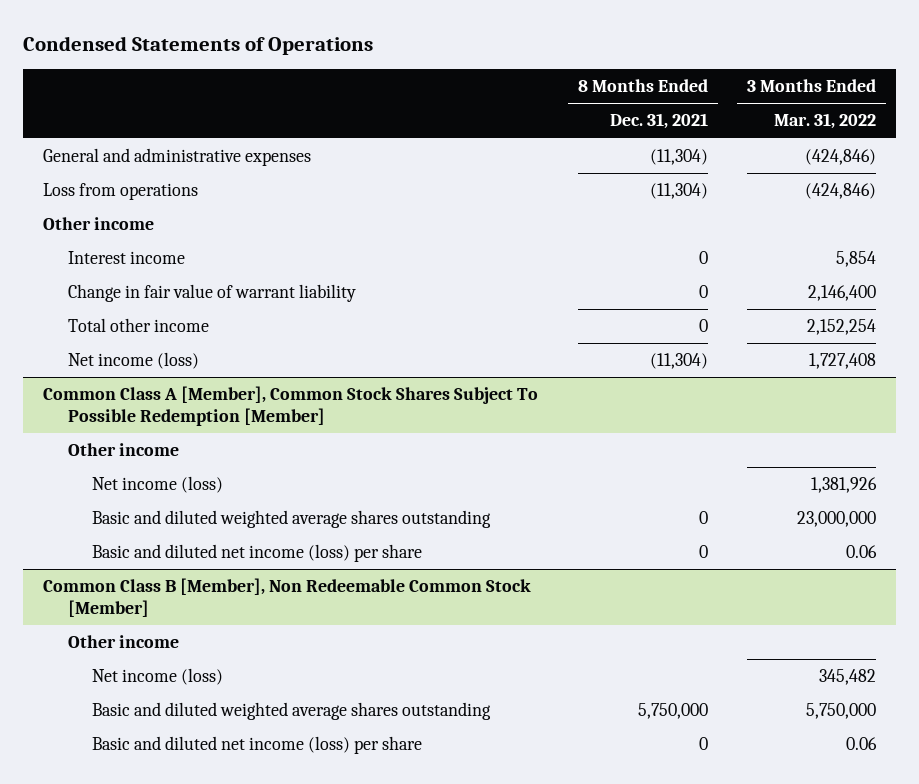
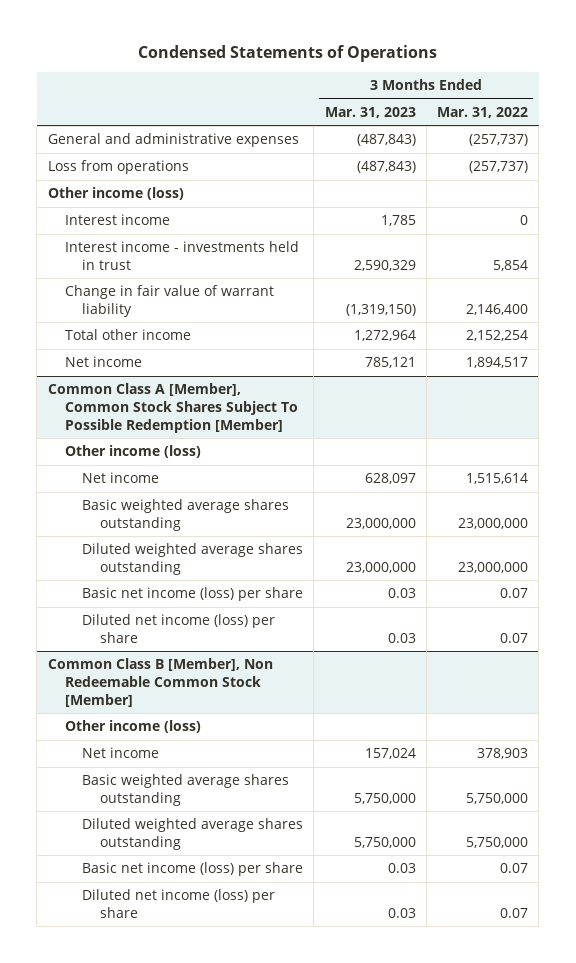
- | 8 Months Ended Dec. 31, 2021 | 3 Months Ended Mar. 31, 2022
+ | 3 Months Ended Mar. 31, 2023 | 3 Months Ended Mar. 31, 2022
- General and administrative expenses | (11,304) | (424,846)
- Loss from operations | (11,304) | (424,846)
- Other income
- Interest income | 0 | 5,854
+ General and administrative expenses | (487,843) | (257,737)
+ Loss from operations | (487,843) | (257,737)
+ Other income (loss)
+ Interest income | 1,785 | 0
+ Interest income - investments held in trust | 2,590,329 | 5,854
- Net income (loss) | (11,304) | 1,727,408
+ Net income | 785,121 | 1,894,517
@ Common Class A [Member], Common Stock Shares Subject To Possible Redemption [Member]
- Other income
- Net income (loss) | | 1,381,926
- Basic and diluted weighted average shares outstanding | 0 | 23,000,000
- Basic and diluted net income (loss) per share | 0 | 0.06
+ Other income (loss)
+ Net income | 628,097 | 1,515,614
+ Basic weighted average shares outstanding | 23,000,000 | 23,000,000
+ Diluted weighted average shares outstanding | 23,000,000 | 23,000,000
+ Basic net income (loss) per share | 0.03 | 0.07
+ Diluted net income (loss) per share | 0.03 | 0.07
@ Common Class B [Member], Non Redeemable Common Stock [Member]
- Other income
- Net income (loss) | | 345,482
- Basic and diluted weighted average shares outstanding | 5,750,000 | 5,750,000
- Basic and diluted net income (loss) per share | 0 | 0.06
+ Other income (loss)
+ Net income | 157,024 | 378,903
+ Basic weighted average shares outstanding | 5,750,000 | 5,750,000
+ Diluted weighted average shares outstanding | 5,750,000 | 5,750,000
+ Basic net income (loss) per share | 0.03 | 0.07
+ Diluted net income (loss) per share | 0.03 | 0.07

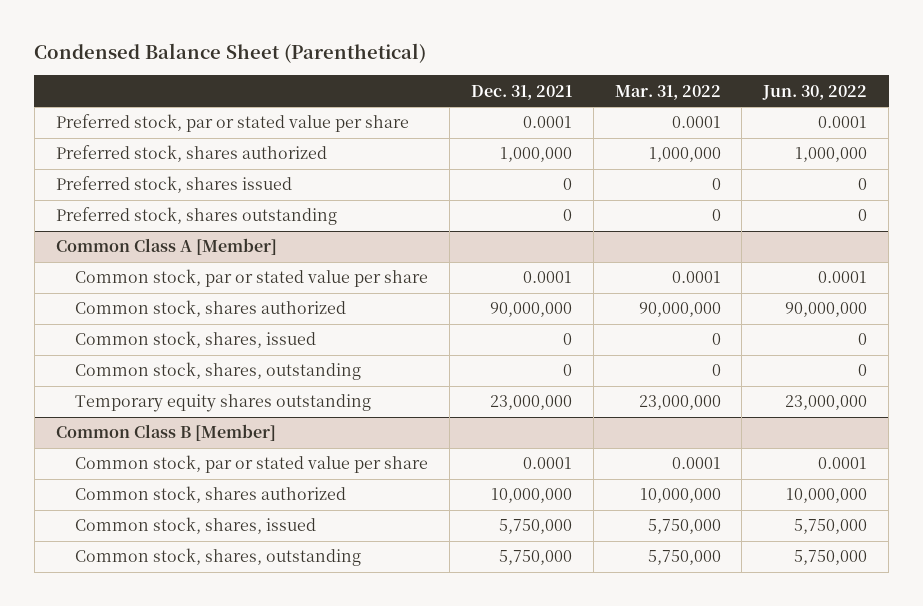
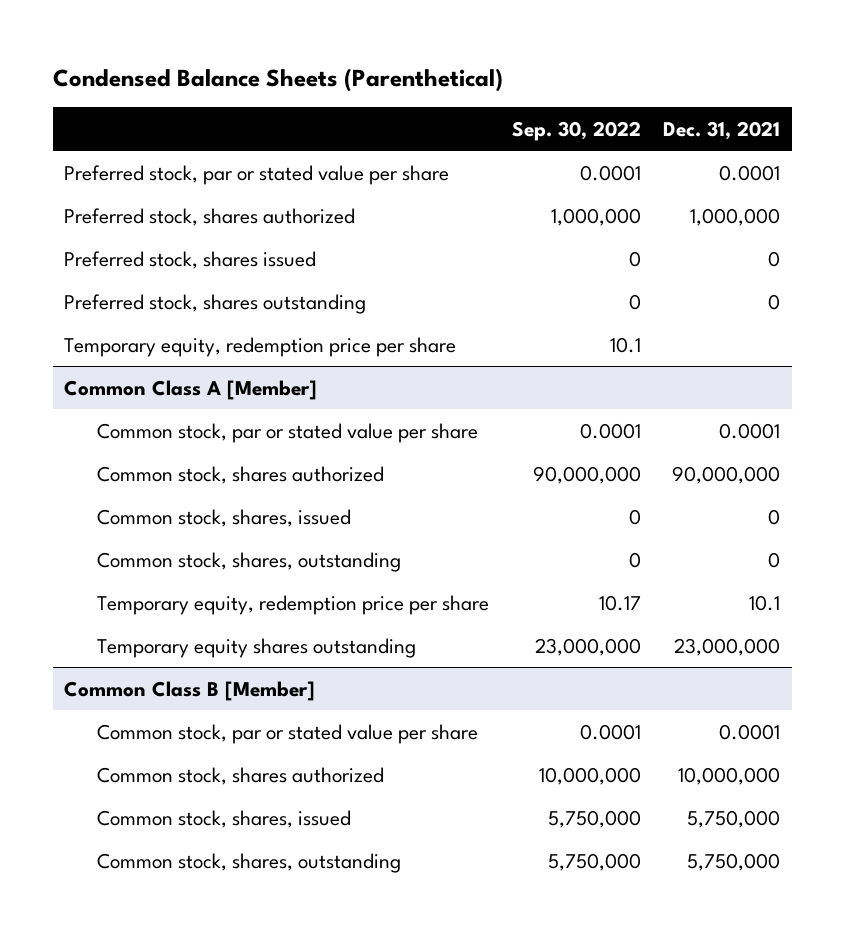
- Condensed Balance Sheet (Parenthetical)
+ Condensed Balance Sheets (Parenthetical)
- | Dec. 31, 2021 | Mar. 31, 2022 | Jun. 30, 2022
+ | Sep. 30, 2022 | Dec. 31, 2021
+ Temporary equity, redemption price per share | 10.1 |
@ Common Class A [Member]
+ Temporary equity, redemption price per share | 10.17 | 10.1

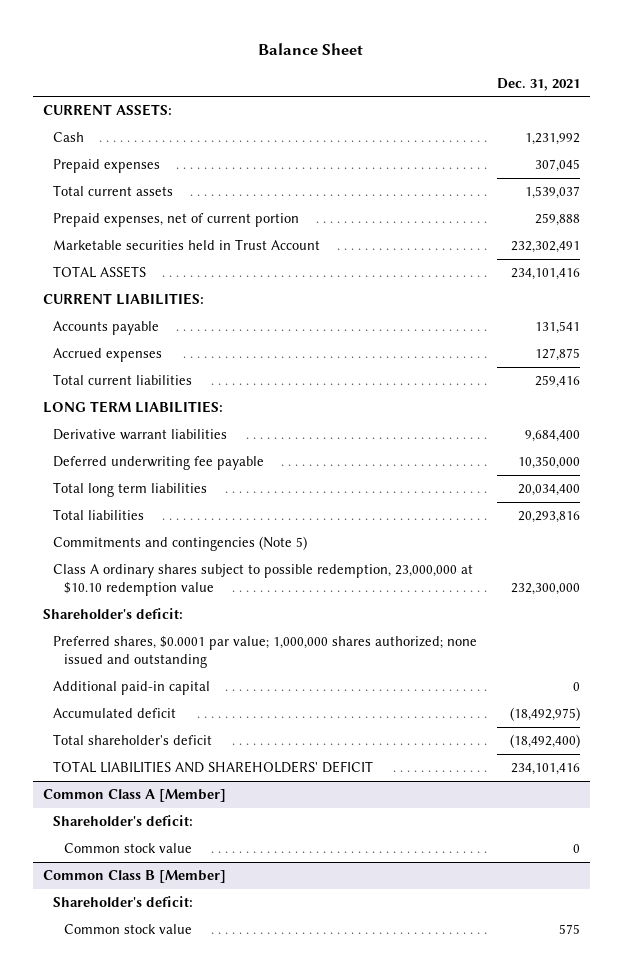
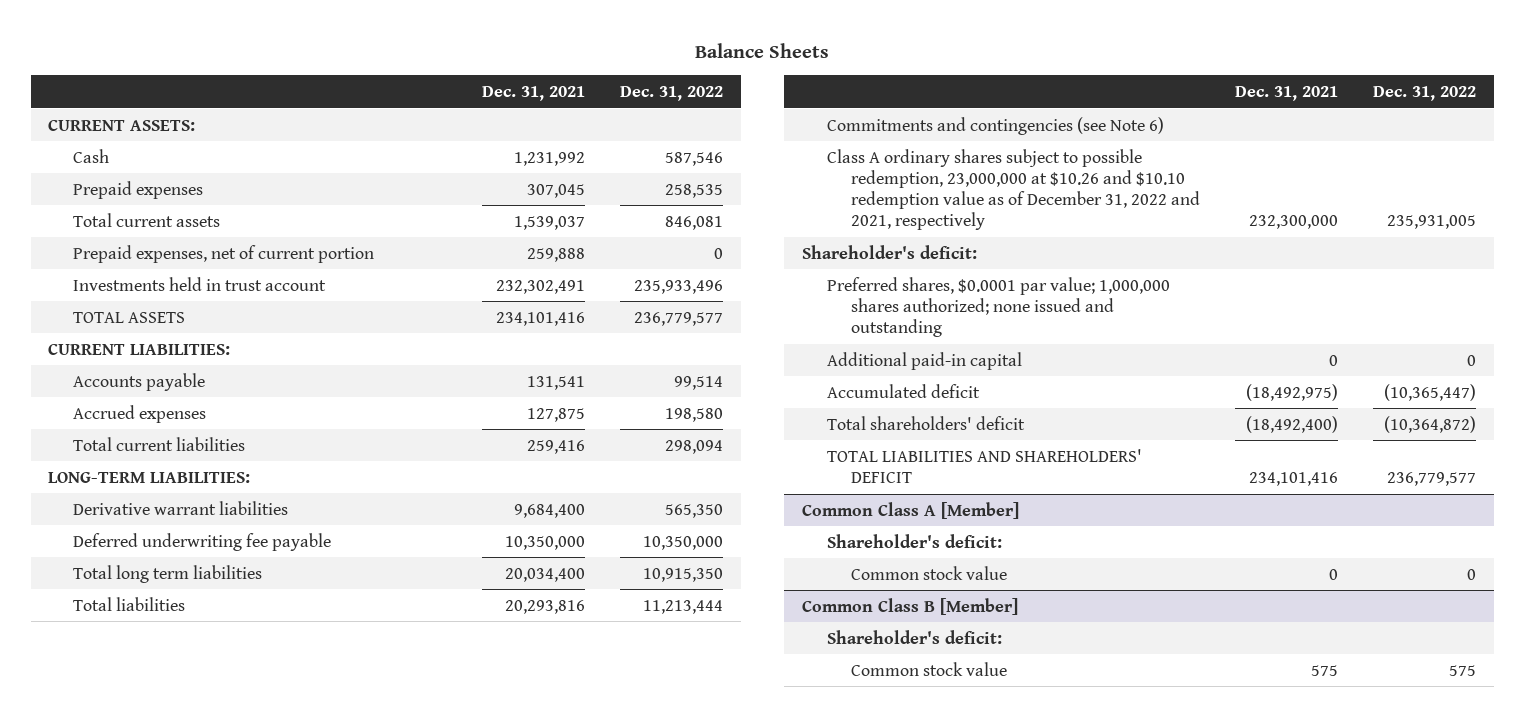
- Balance Sheet
+ Balance Sheets
- | Dec. 31, 2021
+ | Dec. 31, 2021 | Dec. 31, 2022
- Marketable securities held in Trust Account | 232,302,491
+ Investments held in trust account | 232,302,491 | 235,933,496
- LONG TERM LIABILITIES:
+ LONG-TERM LIABILITIES:
- Commitments and contingencies (Note 5)
- Class A ordinary shares subject to possible redemption, 23,000,000 at $10.10 redemption value | 232,300,000
+ Commitments and contingencies (see Note 6)
+ Class A ordinary shares subject to possible redemption, 23,000,000 at $10.26 and $10.10 redemption value as of December 31, 2022 and 2021, respectively | 232,300,000 | 235,931,005
- Total shareholder's deficit | (18,492,400)
+ Total shareholders' deficit | (18,492,400) | (10,364,872)

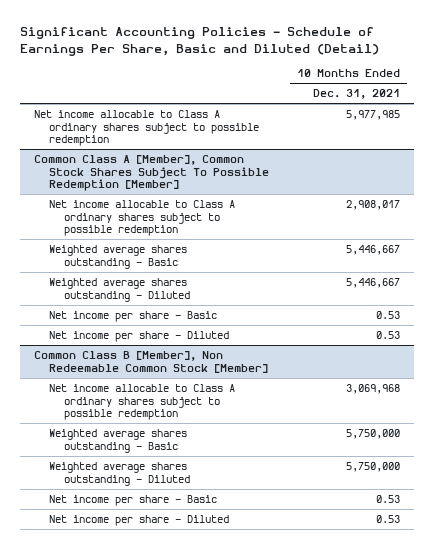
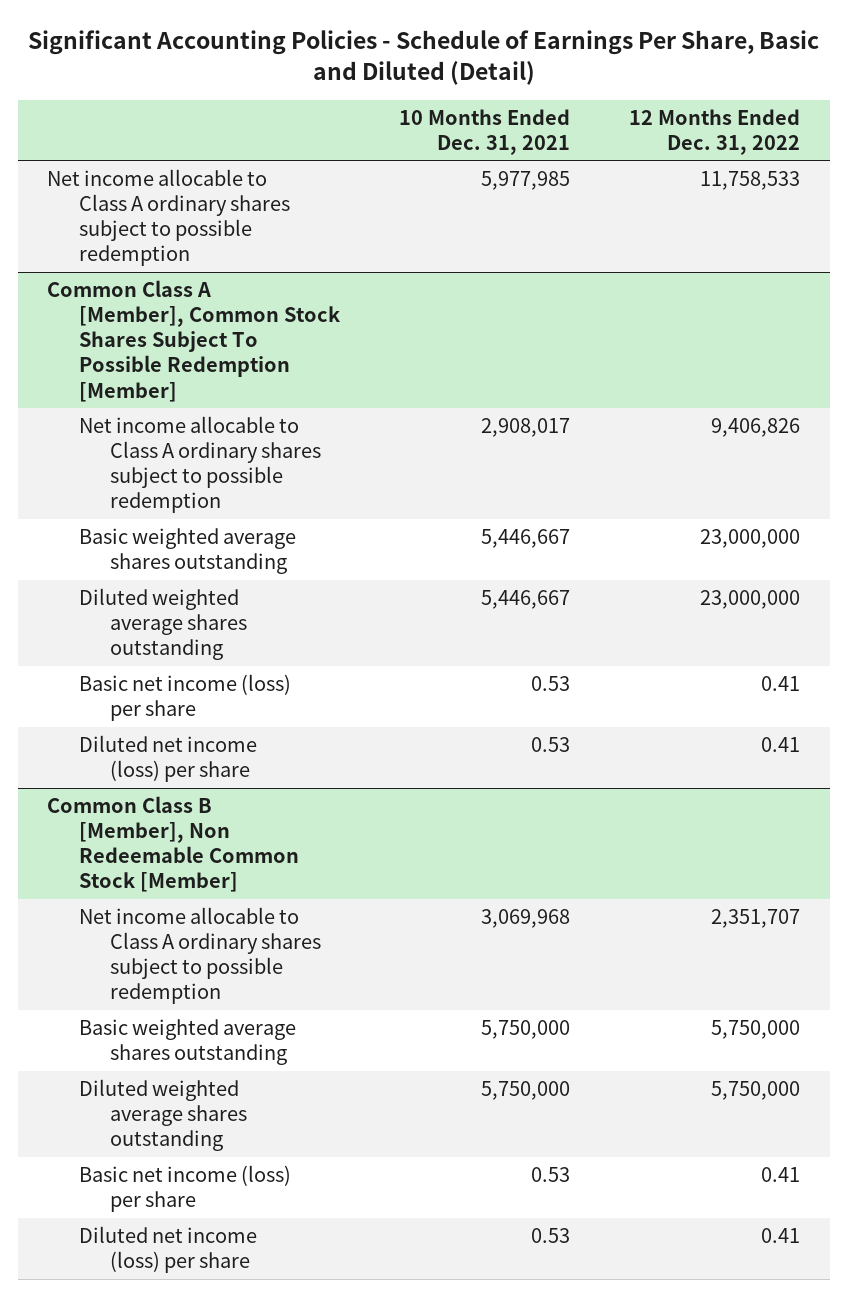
- | 10 Months Ended Dec. 31, 2021
+ | 10 Months Ended Dec. 31, 2021 | 12 Months Ended Dec. 31, 2022
@ Common Class A [Member], Common Stock Shares Subject To Possible Redemption [Member]
- Weighted average shares outstanding - Basic | 5,446,667
- Weighted average shares outstanding - Diluted | 5,446,667
- Net income per share - Basic | 0.53
- Net income per share - Diluted | 0.53
+ Basic weighted average shares outstanding | 5,446,667 | 23,000,000
+ Diluted weighted average shares outstanding | 5,446,667 | 23,000,000
+ Basic net income (loss) per share | 0.53 | 0.41
+ Diluted net income (loss) per share | 0.53 | 0.41
@ Common Class B [Member], Non Redeemable Common Stock [Member]
- Weighted average shares outstanding - Basic | 5,750,000
- Weighted average shares outstanding - Diluted | 5,750,000
- Net income per share - Basic | 0.53
- Net income per share - Diluted | 0.53
+ Basic weighted average shares outstanding | 5,750,000 | 5,750,000
+ Diluted weighted average shares outstanding | 5,750,000 | 5,750,000
+ Basic net income (loss) per share | 0.53 | 0.41
+ Diluted net income (loss) per share | 0.53 | 0.41

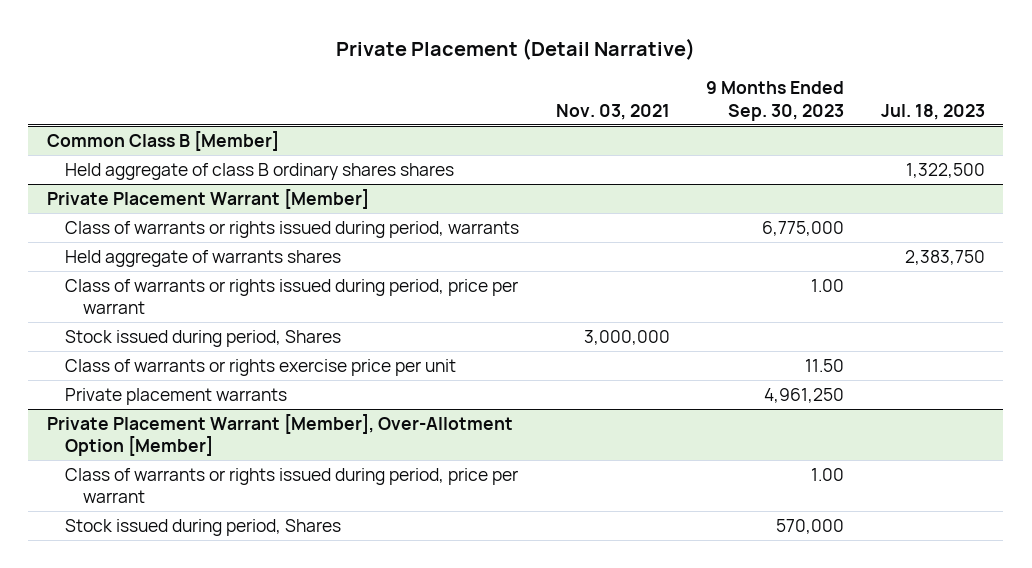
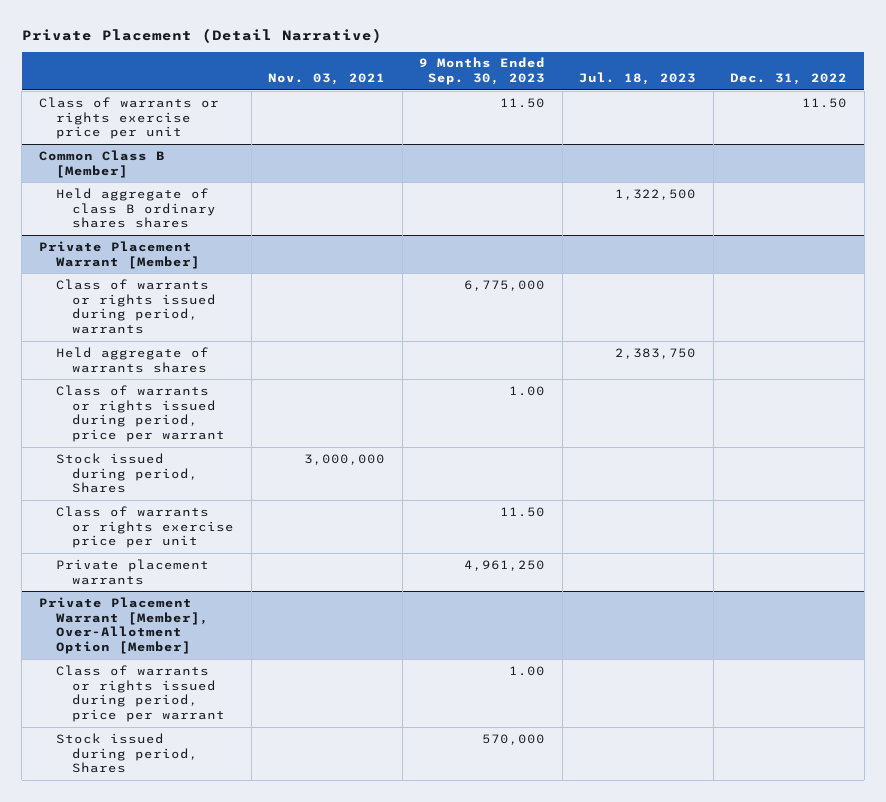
- | Nov. 03, 2021 | 9 Months Ended Sep. 30, 2023 | Jul. 18, 2023
+ | Nov. 03, 2021 | 9 Months Ended Sep. 30, 2023 | Jul. 18, 2023 | Dec. 31, 2022
+ Class of warrants or rights exercise price per unit | | 11.50 | | 11.50

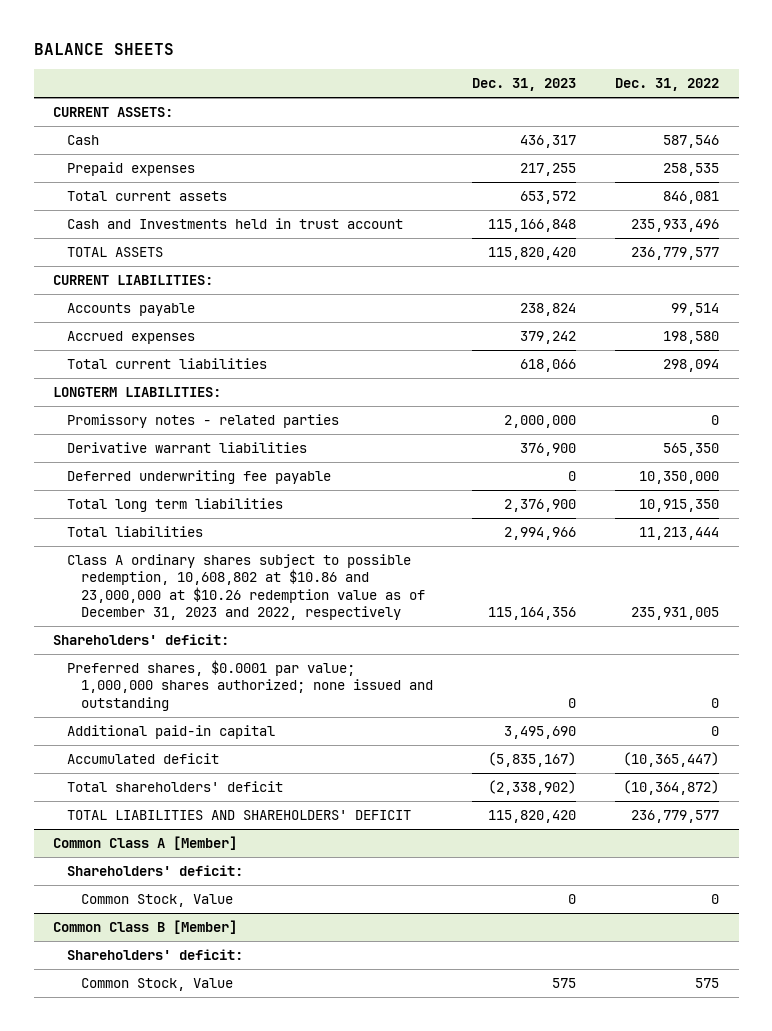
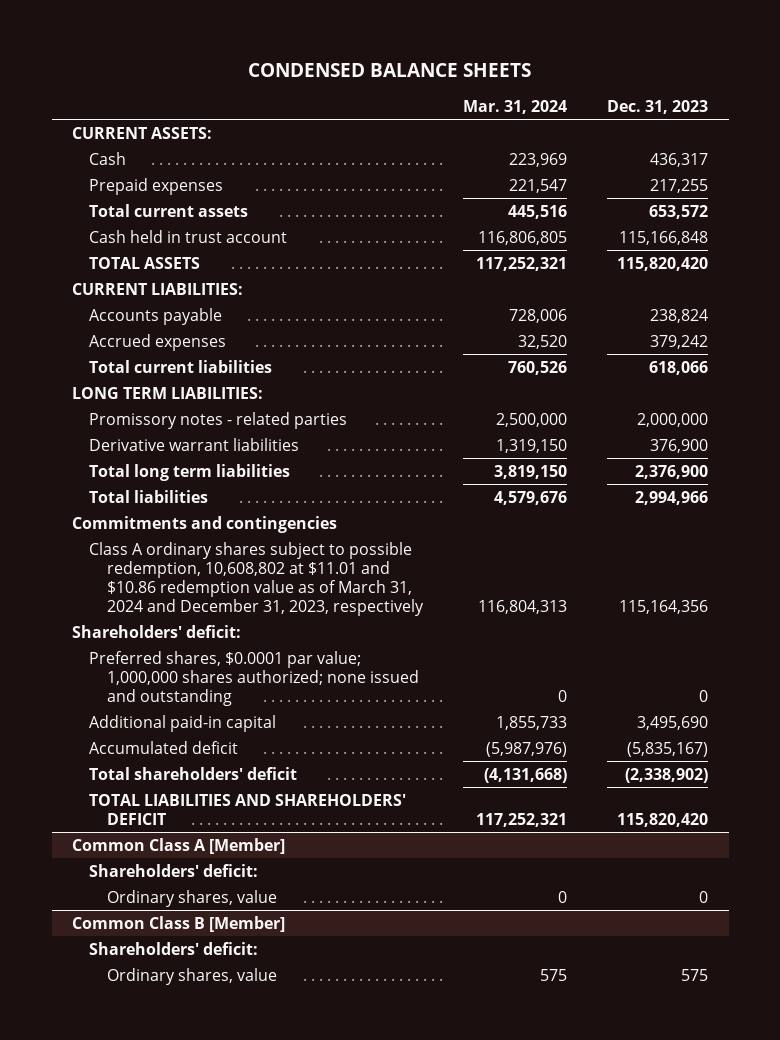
- BALANCE SHEETS
+ CONDENSED BALANCE SHEETS
- | Dec. 31, 2023 | Dec. 31, 2022
+ | Mar. 31, 2024 | Dec. 31, 2023
- Cash and Investments held in trust account | 115,166,848 | 235,933,496
+ Cash held in trust account | 116,806,805 | 115,166,848
- LONGTERM LIABILITIES:
+ LONG TERM LIABILITIES:
- Deferred underwriting fee payable | 0 | 10,350,000
- Class A ordinary shares subject to possible redemption, 10,608,802 at $10.86 and 23,000,000 at $10.26 redemption value as of December 31, 2023 and 2022, respectively | 115,164,356 | 235,931,005
+ Commitments and contingencies
+ Class A ordinary shares subject to possible redemption, 10,608,802 at $11.01 and $10.86 redemption value as of March 31, 2024 and December 31, 2023, respectively | 116,804,313 | 115,164,356
@ Common Class A [Member]
- Common Stock, Value | 0 | 0
+ Ordinary shares, value | 0 | 0
@ Common Class B [Member]
- Common Stock, Value | 575 | 575
+ Ordinary shares, value | 575 | 575

